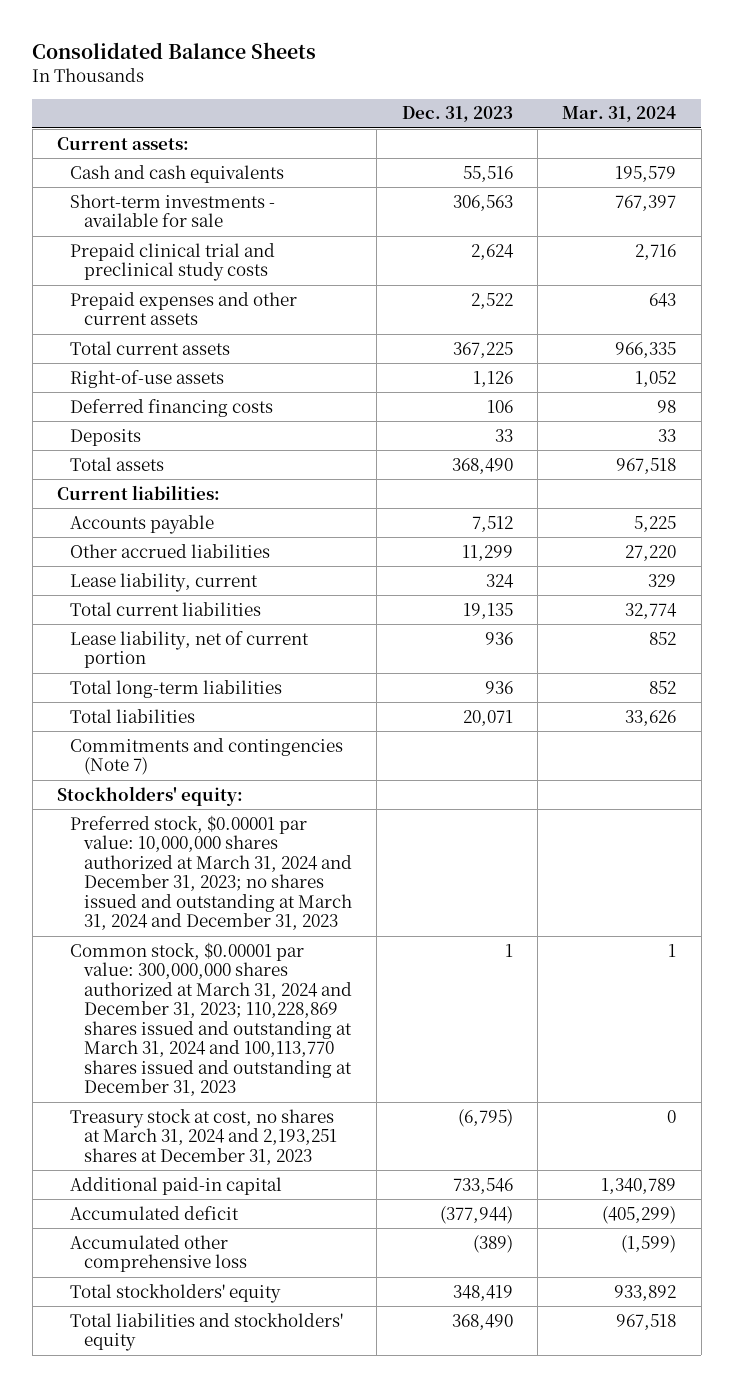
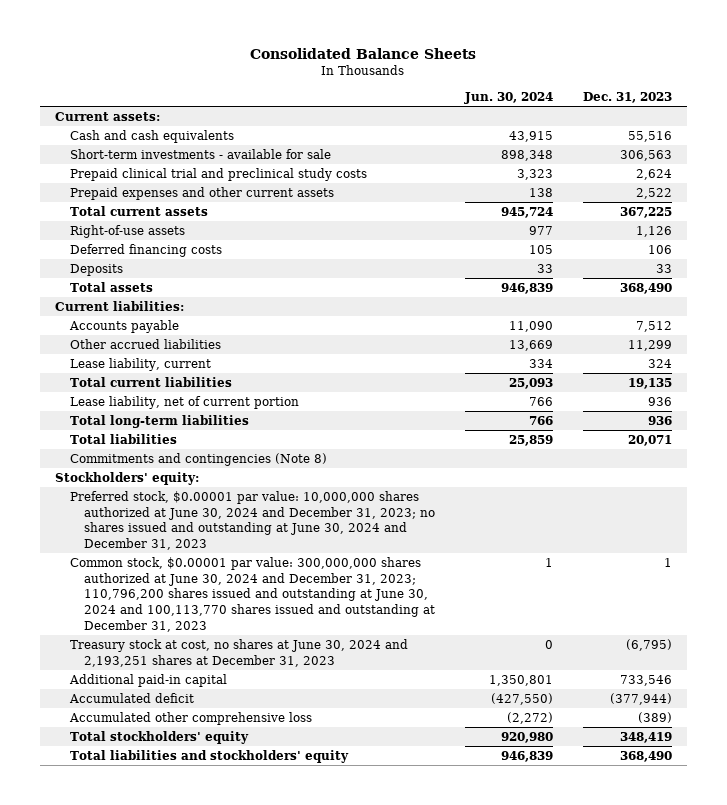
- | Dec. 31, 2023 | Mar. 31, 2024
+ | Jun. 30, 2024 | Dec. 31, 2023
- Commitments and contingencies (Note 7)
+ Commitments and contingencies (Note 8)
- Preferred stock, $0.00001 par value: 10,000,000 shares authorized at March 31, 2024 and December 31, 2023; no shares issued and outstanding at March 31, 2024 and December 31, 2023
- Common stock, $0.00001 par value: 300,000,000 shares authorized at March 31, 2024 and December 31, 2023; 110,228,869 shares issued and outstanding at March 31, 2024 and 100,113,770 shares issued and outstanding at December 31, 2023 | 1 | 1
- Treasury stock at cost, no shares at March 31, 2024 and 2,193,251 shares at December 31, 2023 | (6,795) | 0
+ Preferred stock, $0.00001 par value: 10,000,000 shares authorized at June 30, 2024 and December 31, 2023; no shares issued and outstanding at June 30, 2024 and December 31, 2023
+ Common stock, $0.00001 par value: 300,000,000 shares authorized at June 30, 2024 and December 31, 2023; 110,796,200 shares issued and outstanding at June 30, 2024 and 100,113,770 shares issued and outstanding at December 31, 2023 | 1 | 1
+ Treasury stock at cost, no shares at June 30, 2024 and 2,193,251 shares at December 31, 2023 | 0 | (6,795)

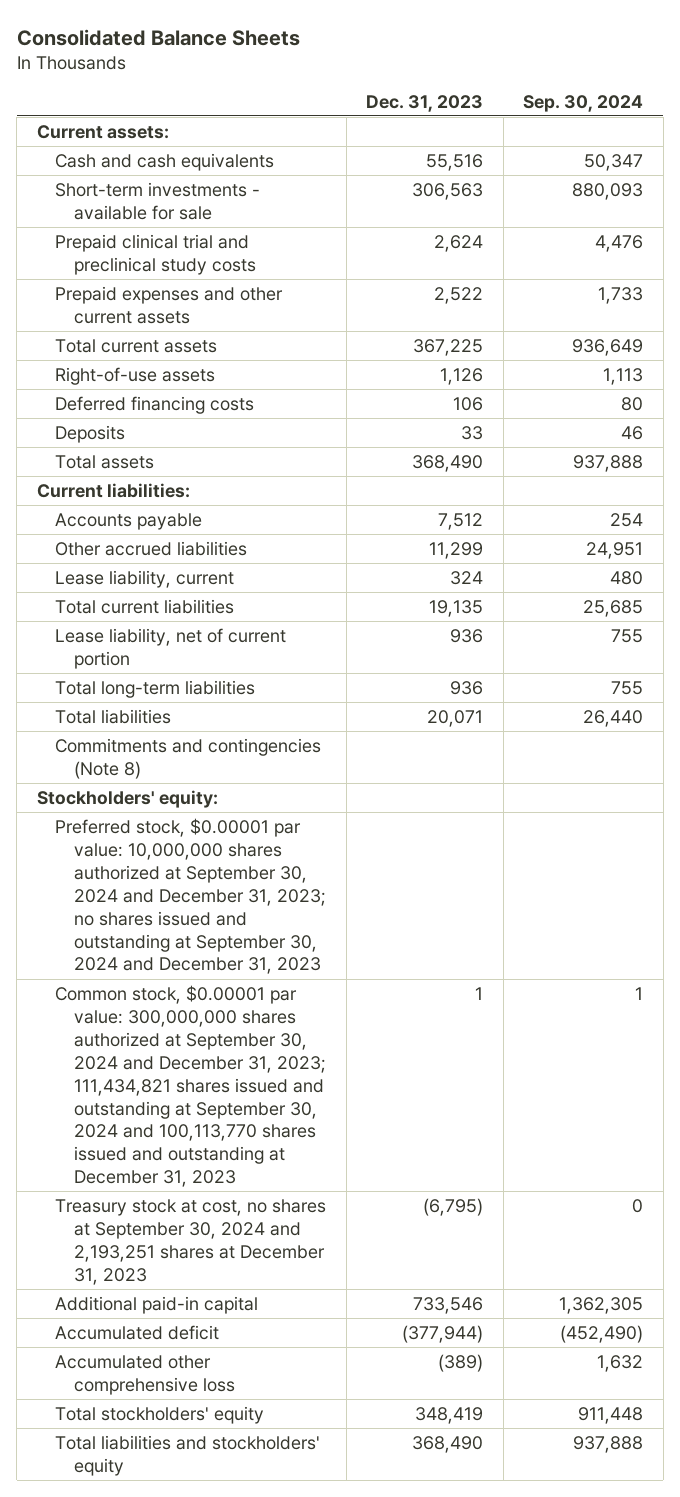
- | Jun. 30, 2024 | Dec. 31, 2023
+ | Dec. 31, 2023 | Sep. 30, 2024
- Preferred stock, $0.00001 par value: 10,000,000 shares authorized at June 30, 2024 and December 31, 2023; no shares issued and outstanding at June 30, 2024 and December 31, 2023
- Common stock, $0.00001 par value: 300,000,000 shares authorized at June 30, 2024 and December 31, 2023; 110,796,200 shares issued and outstanding at June 30, 2024 and 100,113,770 shares issued and outstanding at December 31, 2023 | 1 | 1
- Treasury stock at cost, no shares at June 30, 2024 and 2,193,251 shares at December 31, 2023 | 0 | (6,795)
+ Preferred stock, $0.00001 par value: 10,000,000 shares authorized at September 30, 2024 and December 31, 2023; no shares issued and outstanding at September 30, 2024 and December 31, 2023
+ Common stock, $0.00001 par value: 300,000,000 shares authorized at September 30, 2024 and December 31, 2023; 111,434,821 shares issued and outstanding at September 30, 2024 and 100,113,770 shares issued and outstanding at December 31, 2023 | 1 | 1
+ Treasury stock at cost, no shares at September 30, 2024 and 2,193,251 shares at December 31, 2023 | (6,795) | 0

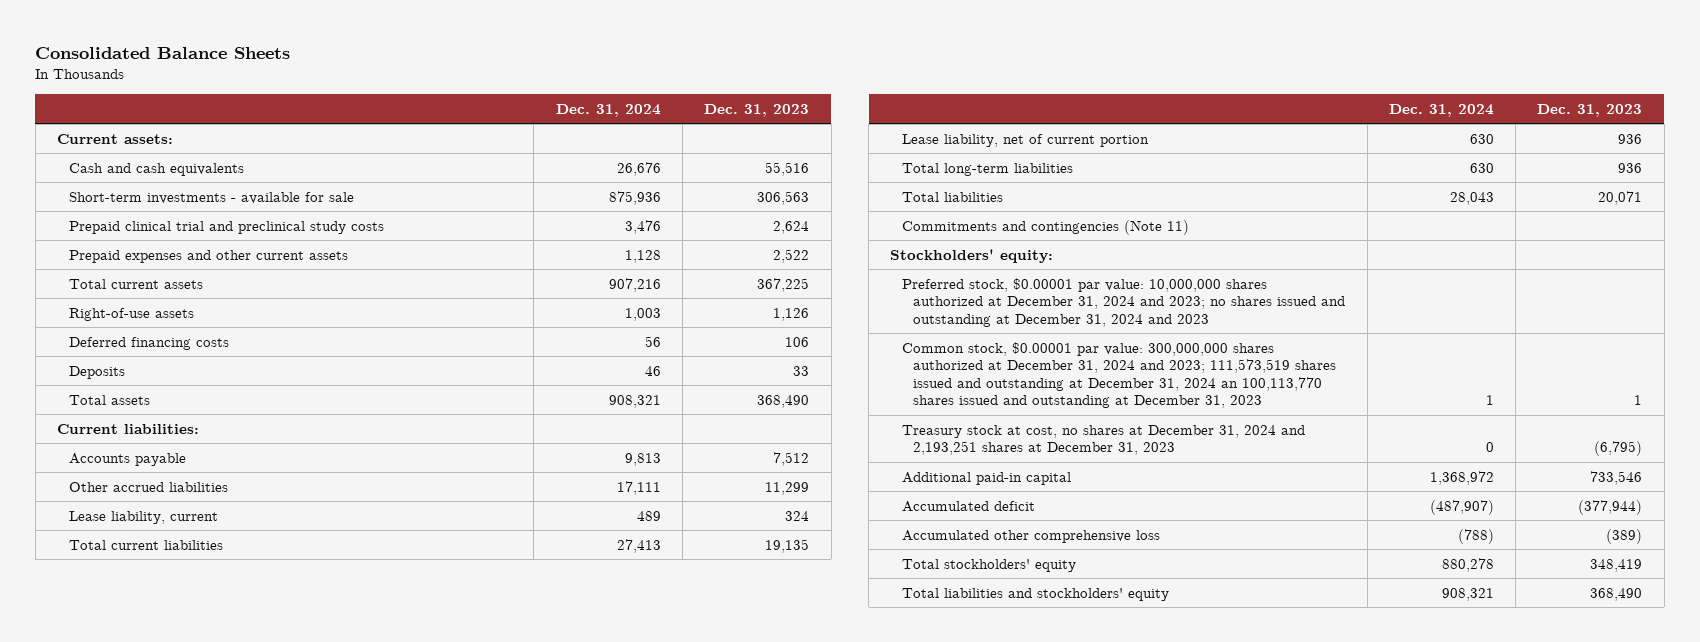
- | Dec. 31, 2023 | Sep. 30, 2024
+ | Dec. 31, 2024 | Dec. 31, 2023
- Commitments and contingencies (Note 8)
+ Commitments and contingencies (Note 11)
- Preferred stock, $0.00001 par value: 10,000,000 shares authorized at September 30, 2024 and December 31, 2023; no shares issued and outstanding at September 30, 2024 and December 31, 2023
- Common stock, $0.00001 par value: 300,000,000 shares authorized at September 30, 2024 and December 31, 2023; 111,434,821 shares issued and outstanding at September 30, 2024 and 100,113,770 shares issued and outstanding at December 31, 2023 | 1 | 1
- Treasury stock at cost, no shares at September 30, 2024 and 2,193,251 shares at December 31, 2023 | (6,795) | 0
+ Preferred stock, $0.00001 par value: 10,000,000 shares authorized at December 31, 2024 and 2023; no shares issued and outstanding at December 31, 2024 and 2023
+ Common stock, $0.00001 par value: 300,000,000 shares authorized at December 31, 2024 and 2023; 111,573,519 shares issued and outstanding at December 31, 2024 an 100,113,770 shares issued and outstanding at December 31, 2023 | 1 | 1
+ Treasury stock at cost, no shares at December 31, 2024 and 2,193,251 shares at December 31, 2023 | 0 | (6,795)

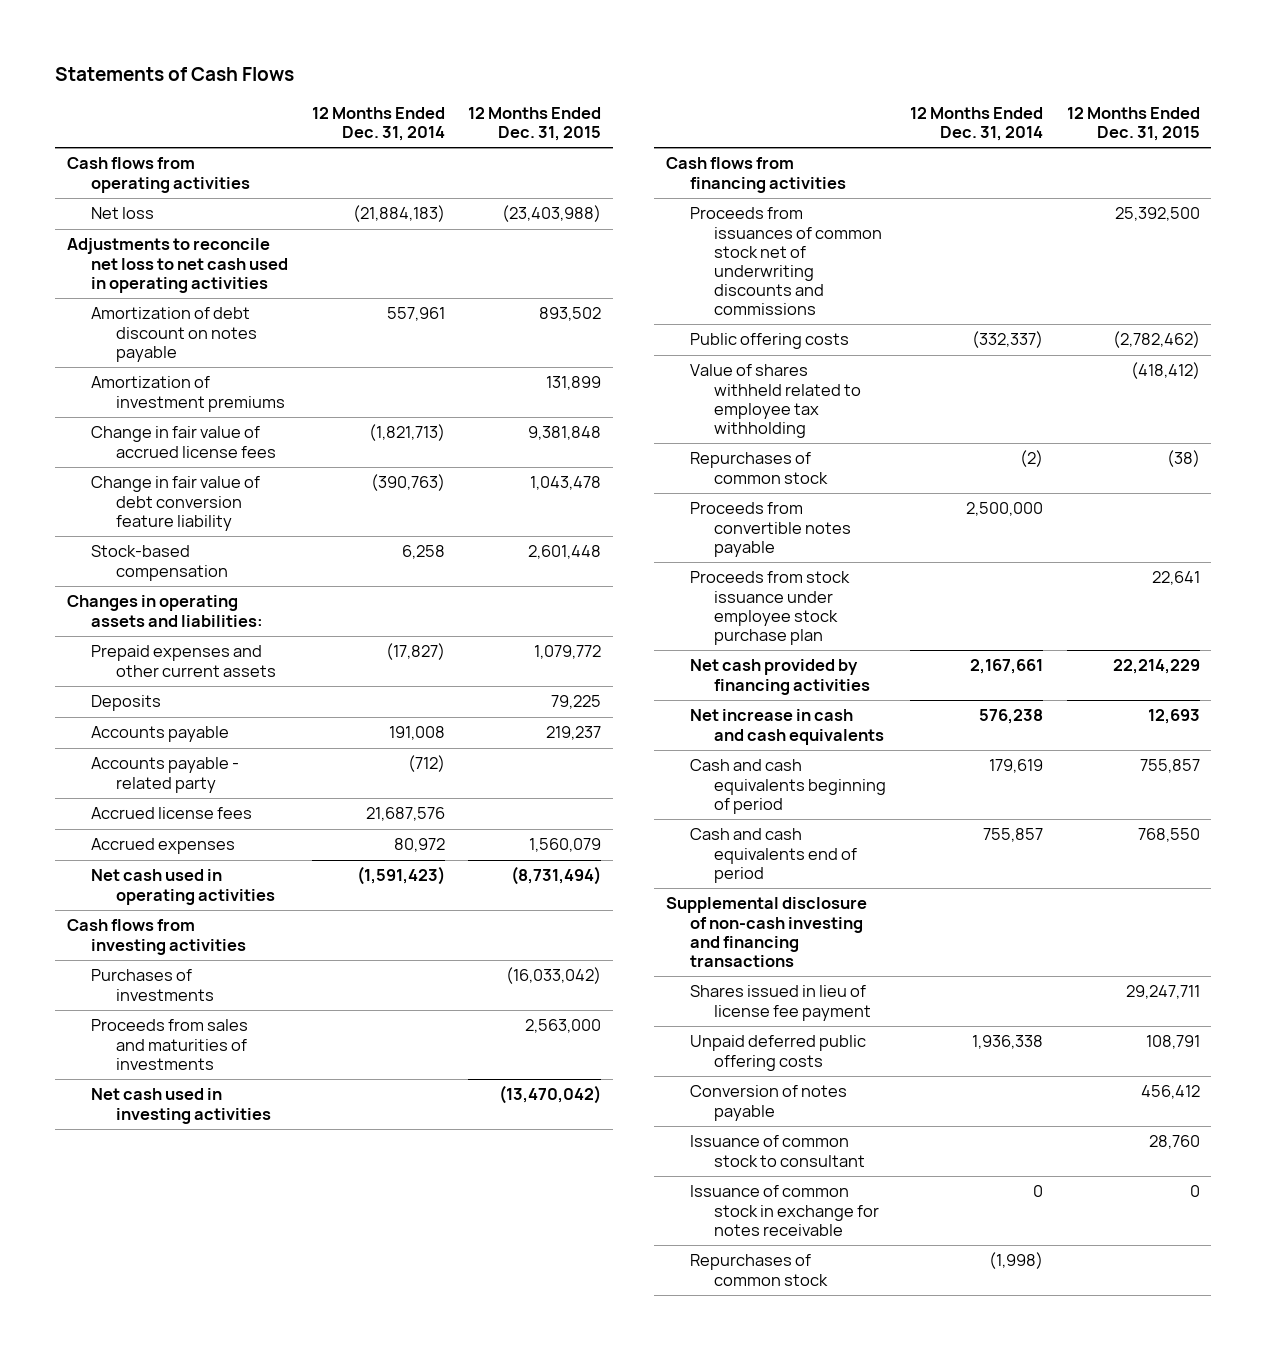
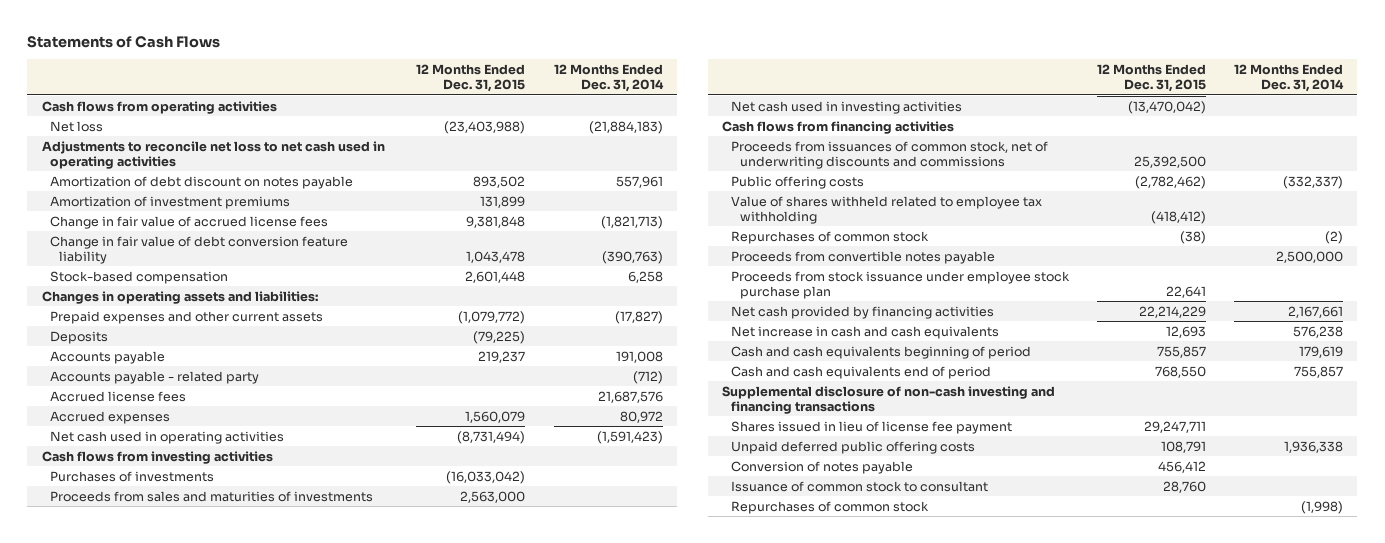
- | 12 Months Ended Dec. 31, 2014 | 12 Months Ended Dec. 31, 2015
+ | 12 Months Ended Dec. 31, 2015 | 12 Months Ended Dec. 31, 2014
- Prepaid expenses and other current assets | (17,827) | 1,079,772
- Deposits | | 79,225
+ Prepaid expenses and other current assets | (1,079,772) | (17,827)
+ Deposits | (79,225) |
- Proceeds from issuances of common stock net of underwriting discounts and commissions | | 25,392,500
+ Proceeds from issuances of common stock, net of underwriting discounts and commissions | 25,392,500 |
- Issuance of common stock in exchange for notes receivable | 0 | 0

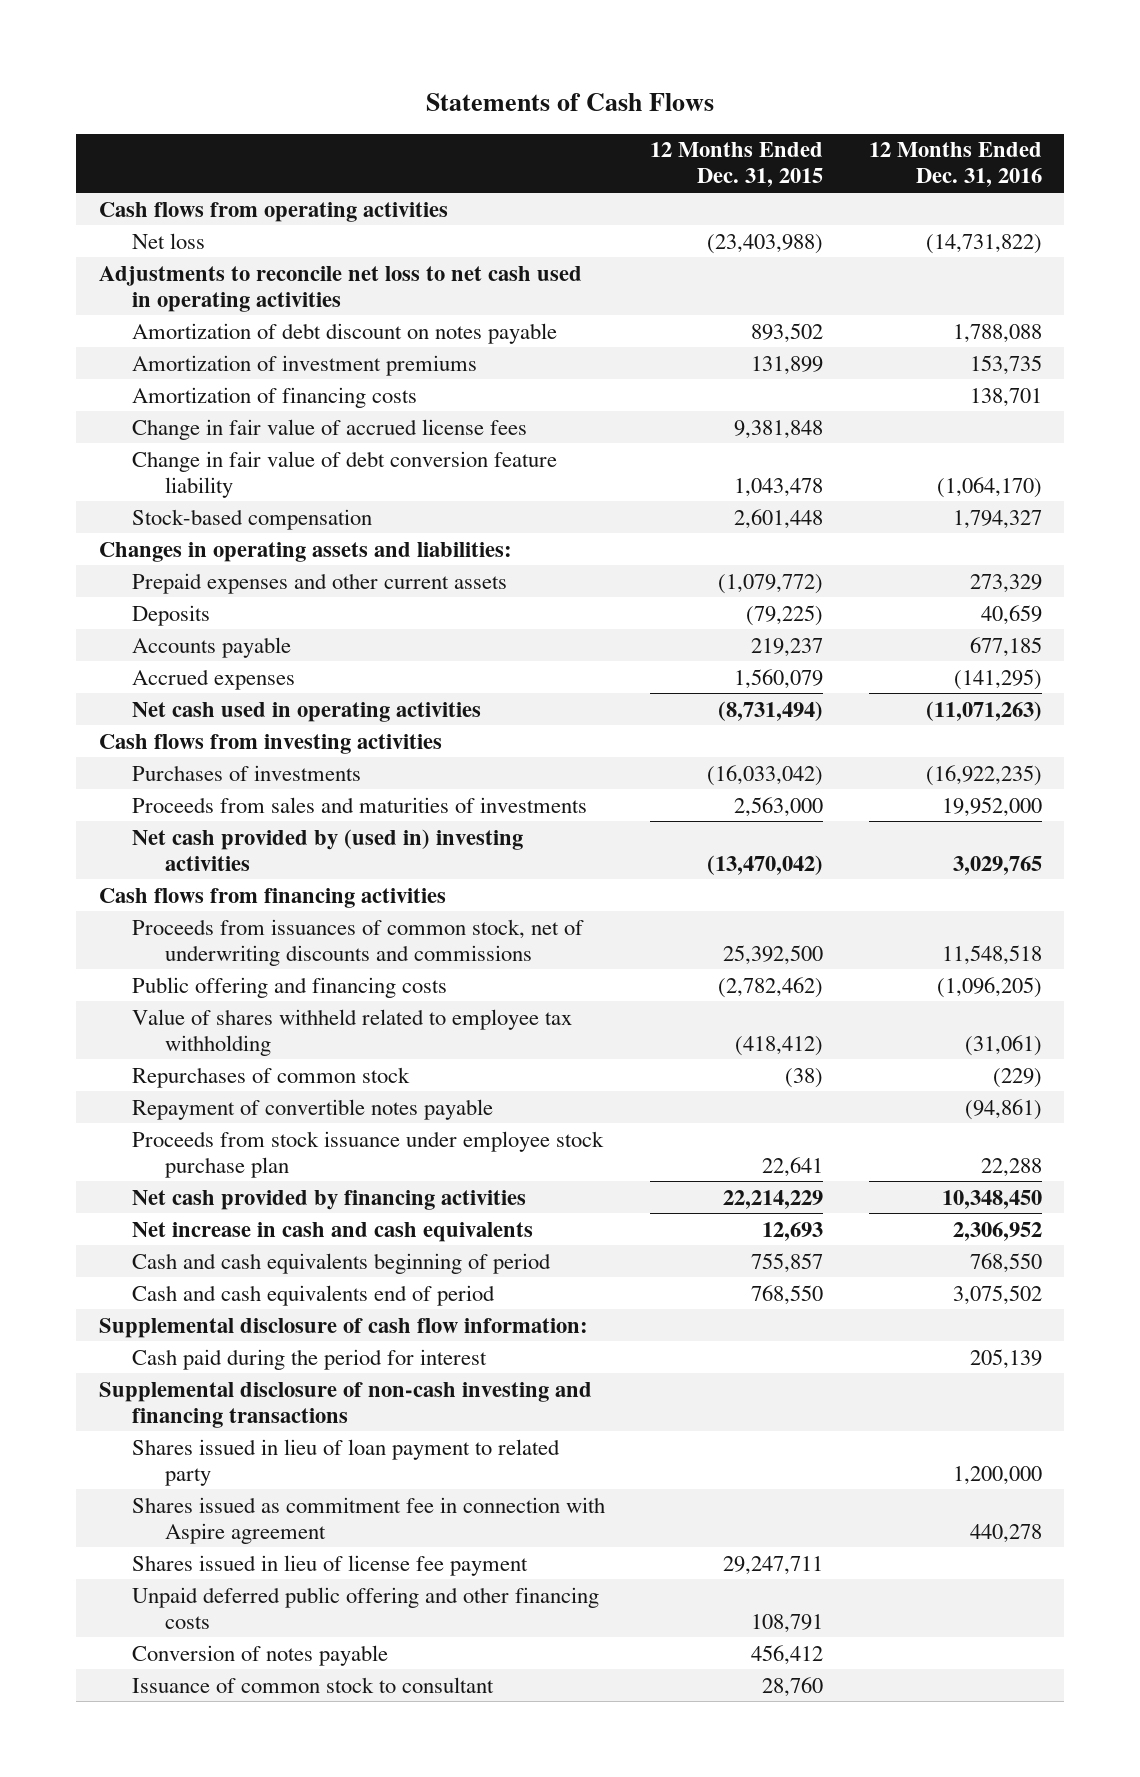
- | 12 Months Ended Dec. 31, 2015 | 12 Months Ended Dec. 31, 2014
+ | 12 Months Ended Dec. 31, 2015 | 12 Months Ended Dec. 31, 2016
+ Amortization of financing costs | | 138,701
- Accounts payable - related party | | (712)
- Accrued license fees | | 21,687,576
- Net cash used in investing activities | (13,470,042) |
+ Net cash provided by (used in) investing activities | (13,470,042) | 3,029,765
- Public offering costs | (2,782,462) | (332,337)
+ Public offering and financing costs | (2,782,462) | (1,096,205)
- Proceeds from convertible notes payable | | 2,500,000
+ Repayment of convertible notes payable | | (94,861)
+ Supplemental disclosure of cash flow information:
+ Cash paid during the period for interest | | 205,139
+ Shares issued in lieu of loan payment to related party | | 1,200,000
+ Shares issued as commitment fee in connection with Aspire agreement | | 440,278
- Unpaid deferred public offering costs | 108,791 | 1,936,338
+ Unpaid deferred public offering and other financing costs | 108,791 |
- Repurchases of common stock | | (1,998)

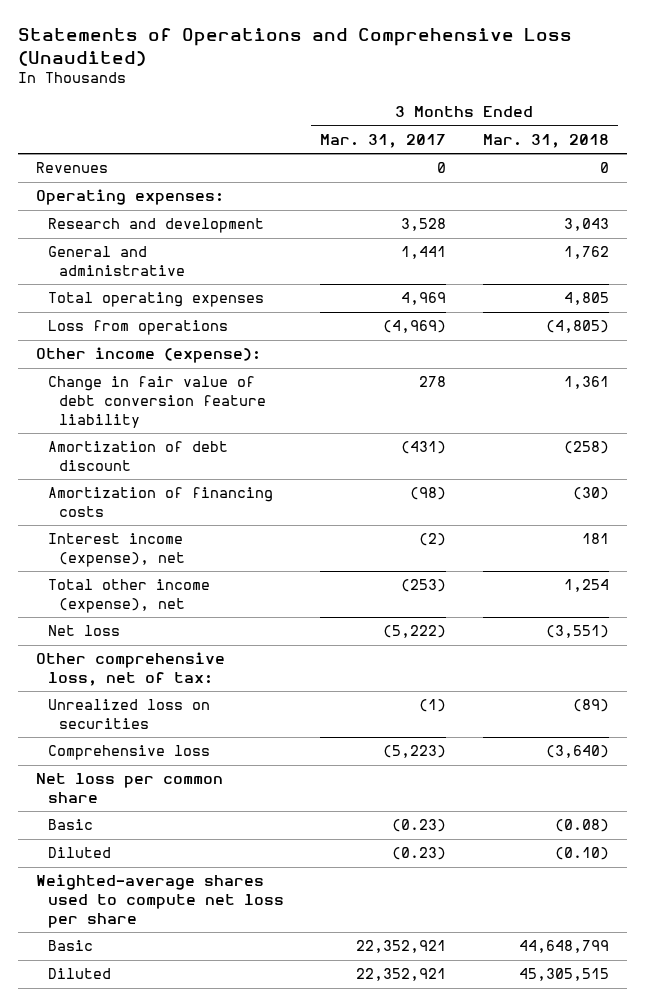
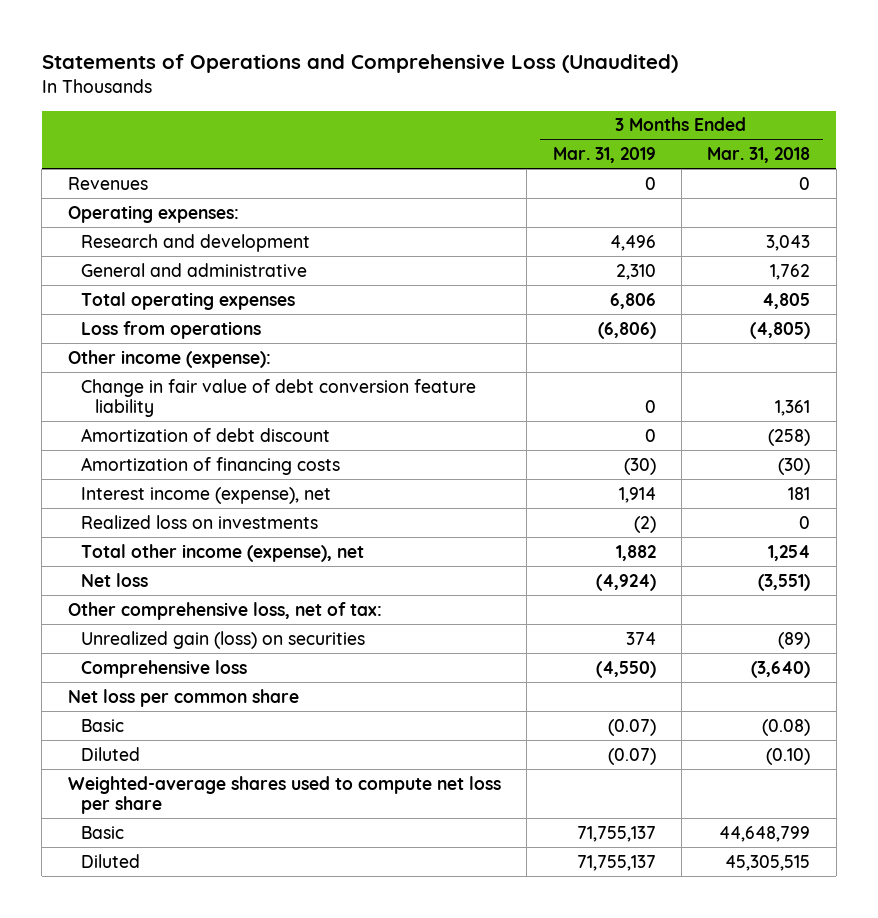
- | 3 Months Ended Mar. 31, 2017 | 3 Months Ended Mar. 31, 2018
+ | 3 Months Ended Mar. 31, 2019 | 3 Months Ended Mar. 31, 2018
+ Realized loss on investments | (2) | 0
- Unrealized loss on securities | (1) | (89)
+ Unrealized gain (loss) on securities | 374 | (89)

